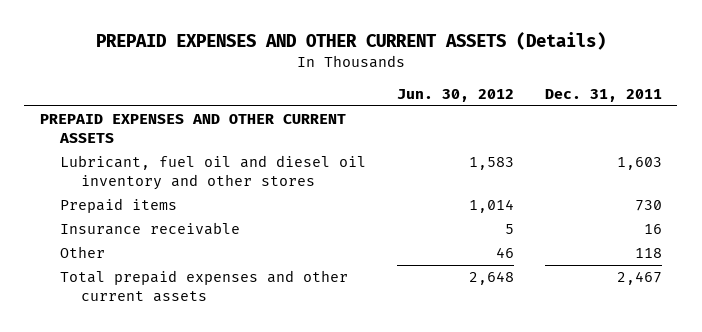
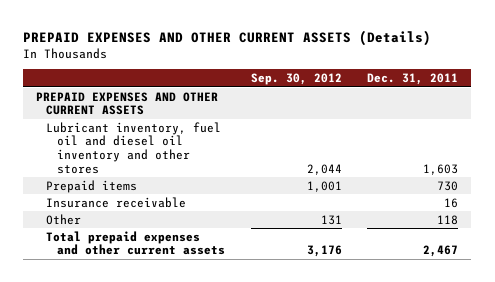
- | Jun. 30, 2012 | Dec. 31, 2011
+ | Sep. 30, 2012 | Dec. 31, 2011
- Lubricant, fuel oil and diesel oil inventory and other stores | 1,583 | 1,603
+ Lubricant inventory, fuel oil and diesel oil inventory and other stores | 2,044 | 1,603

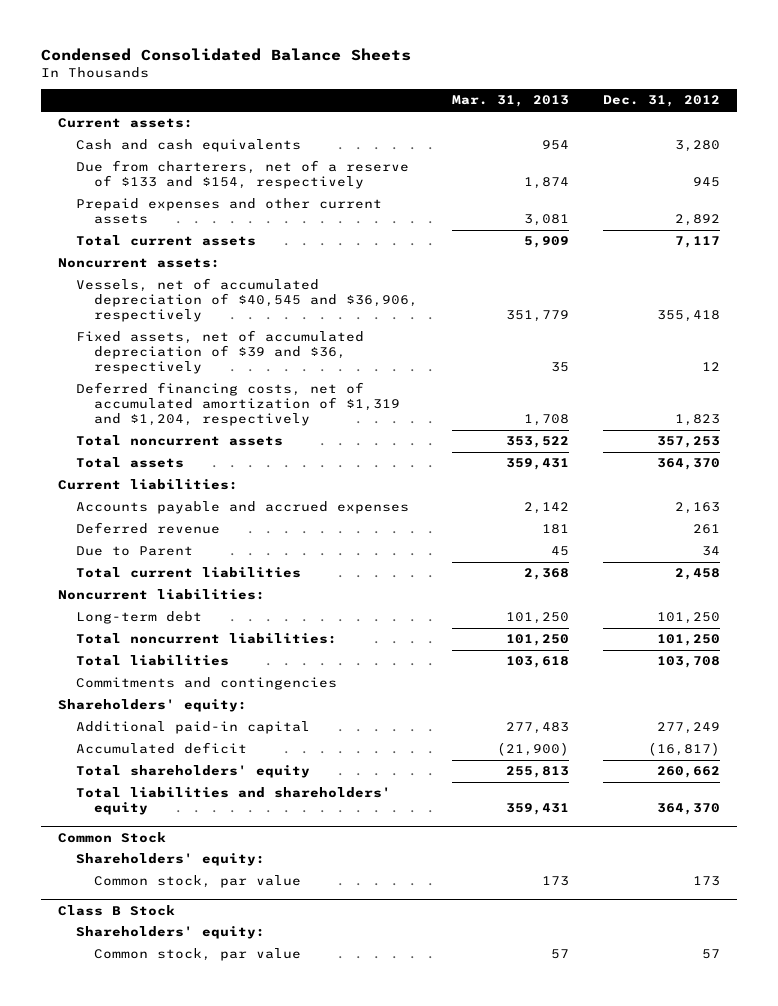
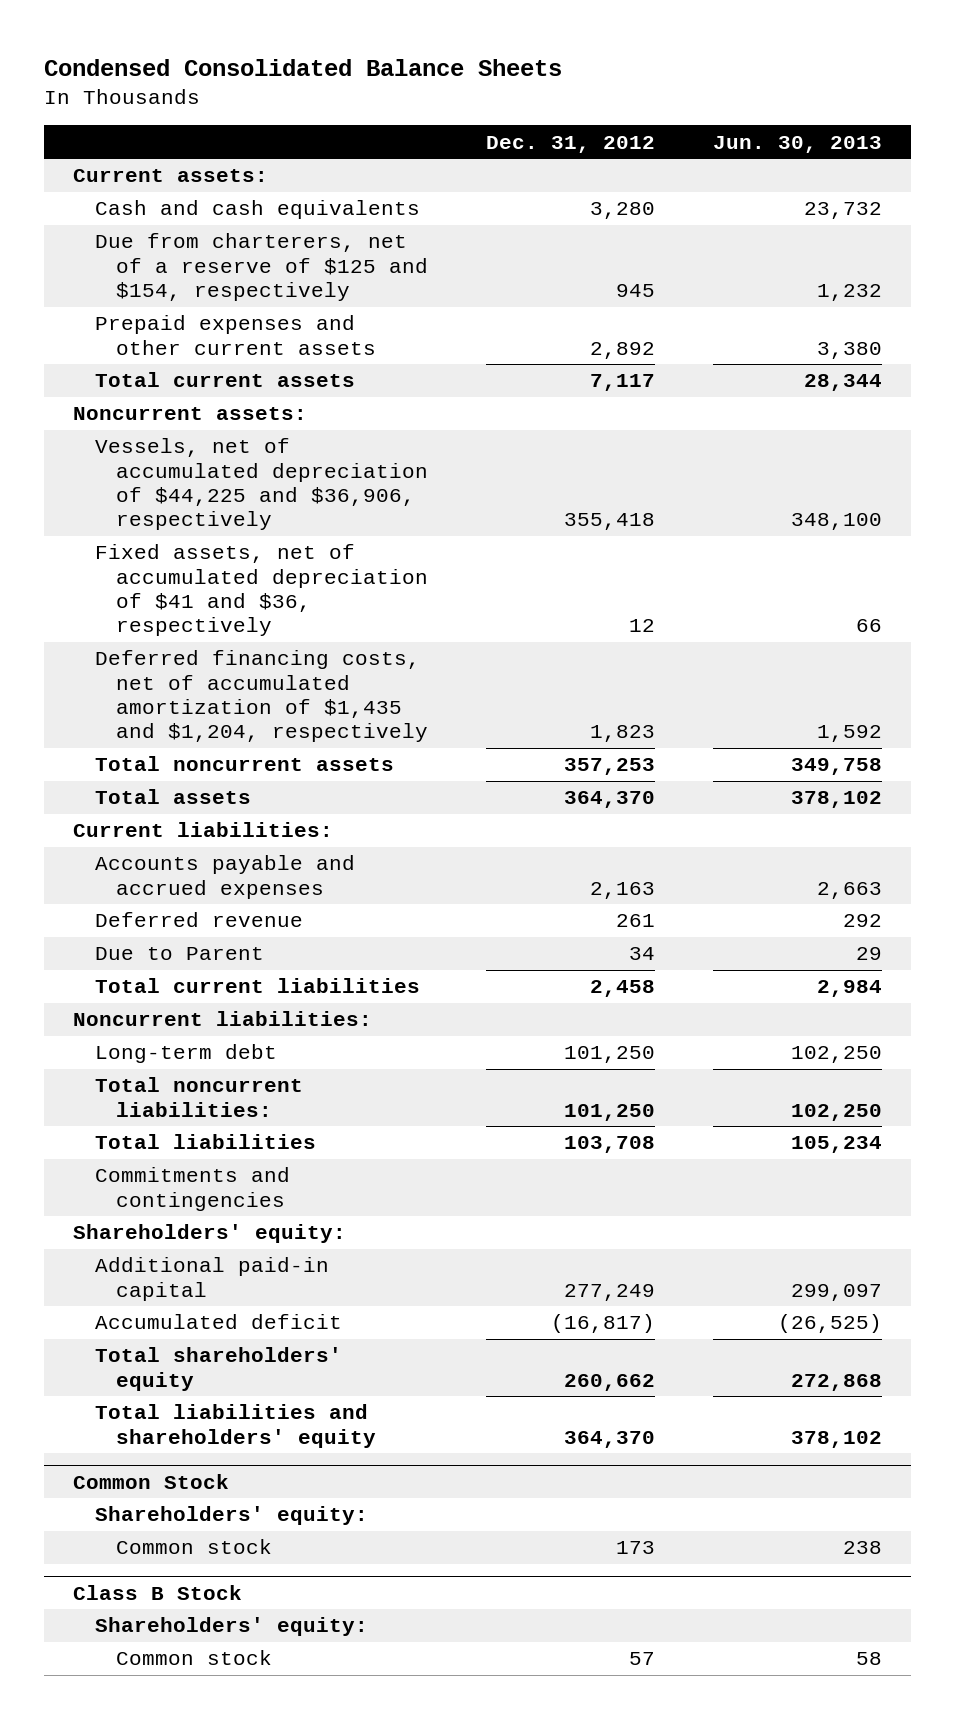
- | Mar. 31, 2013 | Dec. 31, 2012
+ | Dec. 31, 2012 | Jun. 30, 2013
- Due from charterers, net of a reserve of $133 and $154, respectively | 1,874 | 945
+ Due from charterers, net of a reserve of $125 and $154, respectively | 945 | 1,232
- Vessels, net of accumulated depreciation of $40,545 and $36,906, respectively | 351,779 | 355,418
- Fixed assets, net of accumulated depreciation of $39 and $36, respectively | 35 | 12
- Deferred financing costs, net of accumulated amortization of $1,319 and $1,204, respectively | 1,708 | 1,823
+ Vessels, net of accumulated depreciation of $44,225 and $36,906, respectively | 355,418 | 348,100
+ Fixed assets, net of accumulated depreciation of $41 and $36, respectively | 12 | 66
+ Deferred financing costs, net of accumulated amortization of $1,435 and $1,204, respectively | 1,823 | 1,592
@ Common Stock
- Common stock, par value | 173 | 173
+ Common stock | 173 | 238
@ Class B Stock
- Common stock, par value | 57 | 57
+ Common stock | 57 | 58

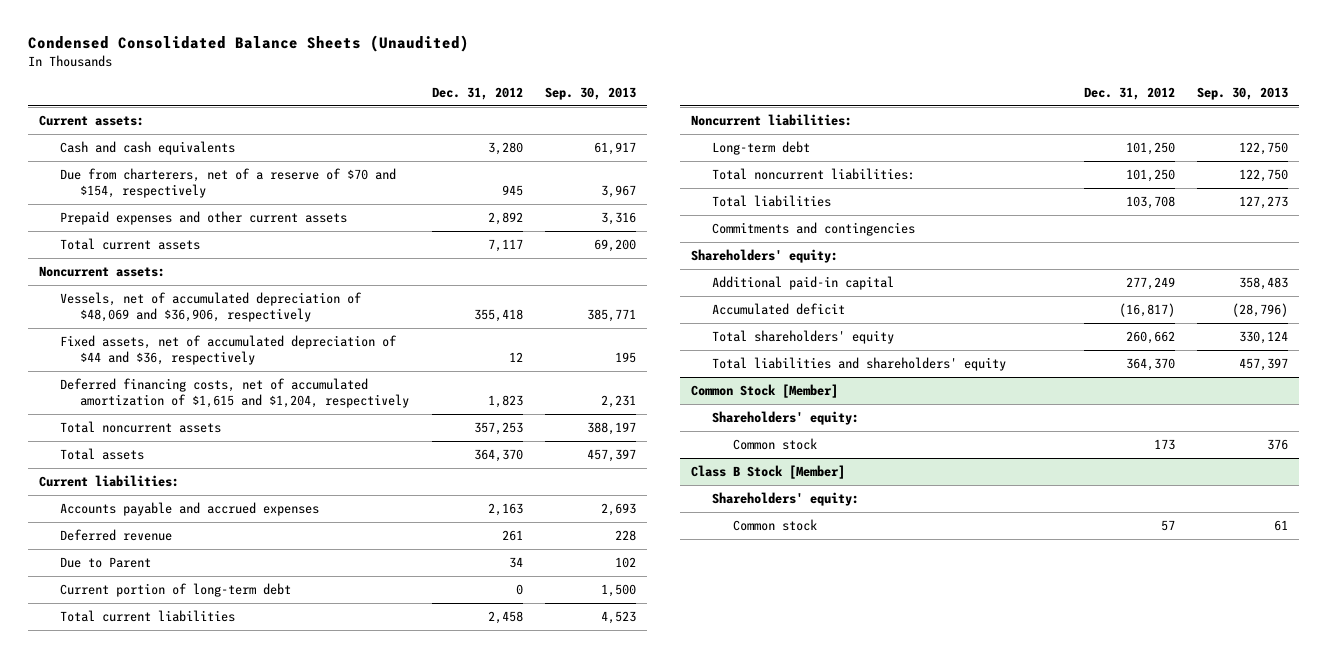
- Condensed Consolidated Balance Sheets
+ Condensed Consolidated Balance Sheets (Unaudited)
- | Dec. 31, 2012 | Jun. 30, 2013
+ | Dec. 31, 2012 | Sep. 30, 2013
- Due from charterers, net of a reserve of $125 and $154, respectively | 945 | 1,232
+ Due from charterers, net of a reserve of $70 and $154, respectively | 945 | 3,967
- Vessels, net of accumulated depreciation of $44,225 and $36,906, respectively | 355,418 | 348,100
- Fixed assets, net of accumulated depreciation of $41 and $36, respectively | 12 | 66
- Deferred financing costs, net of accumulated amortization of $1,435 and $1,204, respectively | 1,823 | 1,592
+ Vessels, net of accumulated depreciation of $48,069 and $36,906, respectively | 355,418 | 385,771
+ Fixed assets, net of accumulated depreciation of $44 and $36, respectively | 12 | 195
+ Deferred financing costs, net of accumulated amortization of $1,615 and $1,204, respectively | 1,823 | 2,231
+ Current portion of long-term debt | 0 | 1,500
- Common Stock
+ Common Stock [Member]
- Class B Stock
+ Class B Stock [Member]

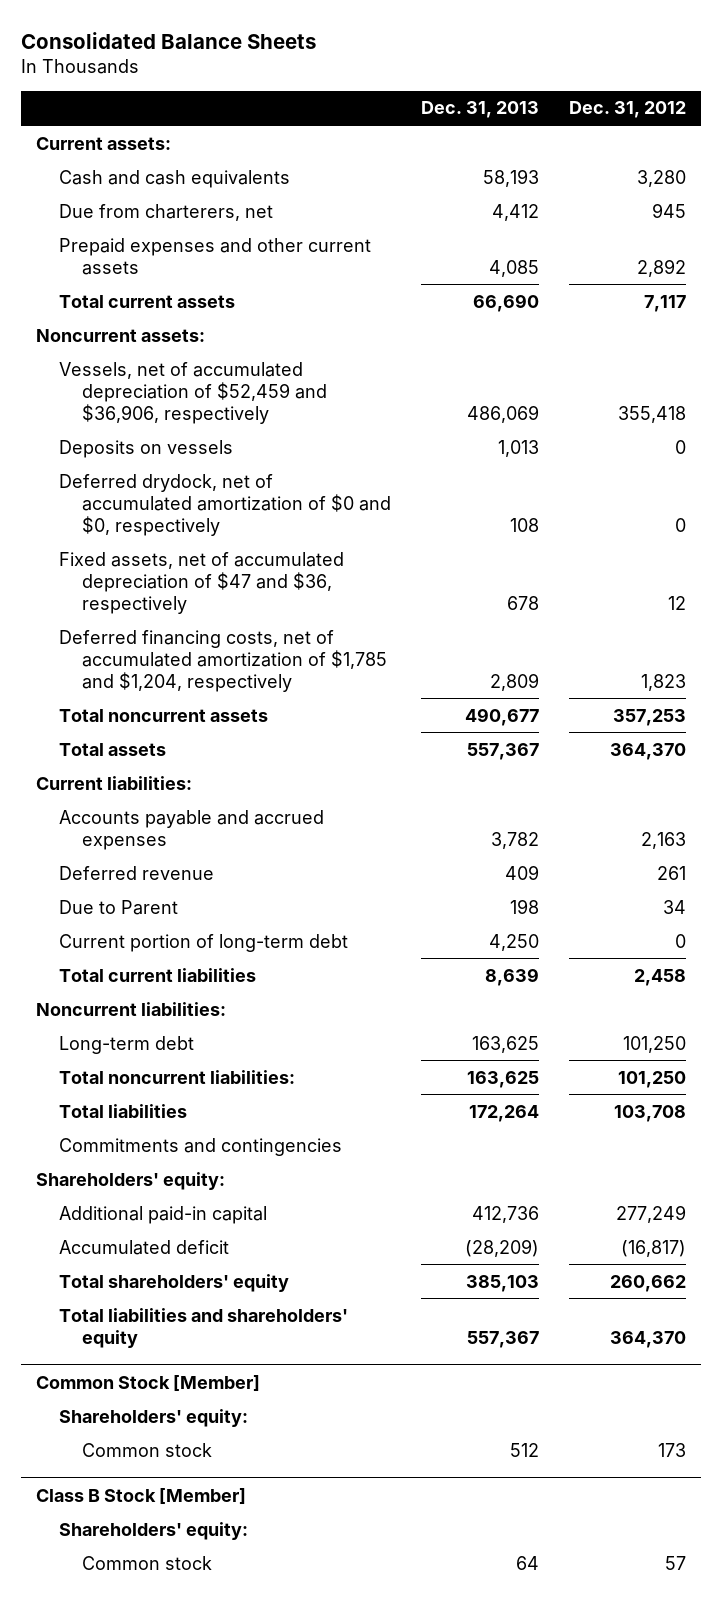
- Condensed Consolidated Balance Sheets (Unaudited)
+ Consolidated Balance Sheets
- | Dec. 31, 2012 | Sep. 30, 2013
+ | Dec. 31, 2013 | Dec. 31, 2012
- Due from charterers, net of a reserve of $70 and $154, respectively | 945 | 3,967
+ Due from charterers, net | 4,412 | 945
- Vessels, net of accumulated depreciation of $48,069 and $36,906, respectively | 355,418 | 385,771
- Fixed assets, net of accumulated depreciation of $44 and $36, respectively | 12 | 195
- Deferred financing costs, net of accumulated amortization of $1,615 and $1,204, respectively | 1,823 | 2,231
+ Vessels, net of accumulated depreciation of $52,459 and $36,906, respectively | 486,069 | 355,418
+ Deposits on vessels | 1,013 | 0
+ Deferred drydock, net of accumulated amortization of $0 and $0, respectively | 108 | 0
+ Fixed assets, net of accumulated depreciation of $47 and $36, respectively | 678 | 12
+ Deferred financing costs, net of accumulated amortization of $1,785 and $1,204, respectively | 2,809 | 1,823

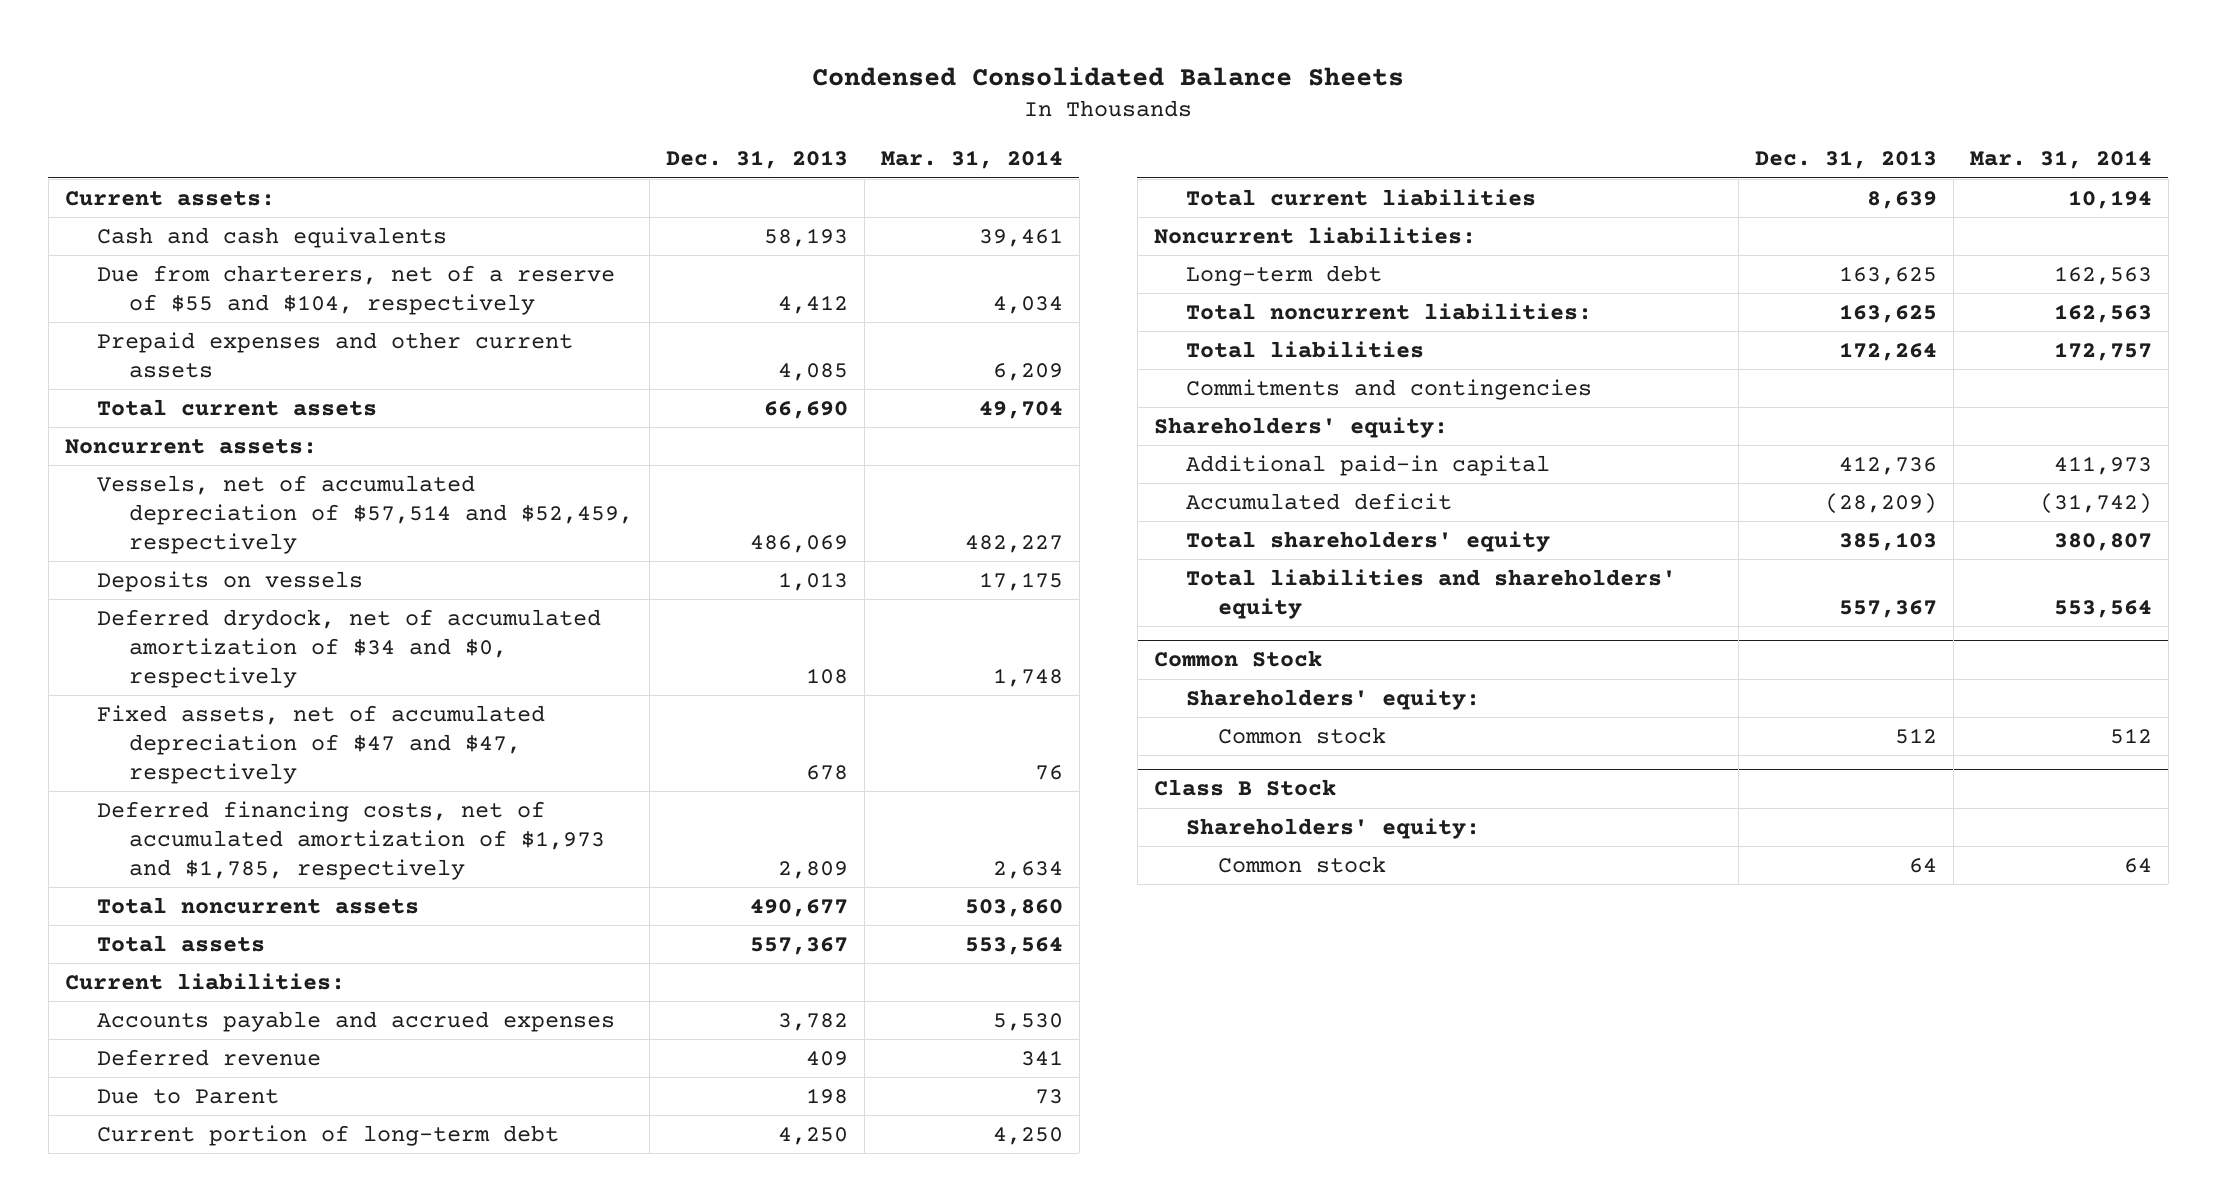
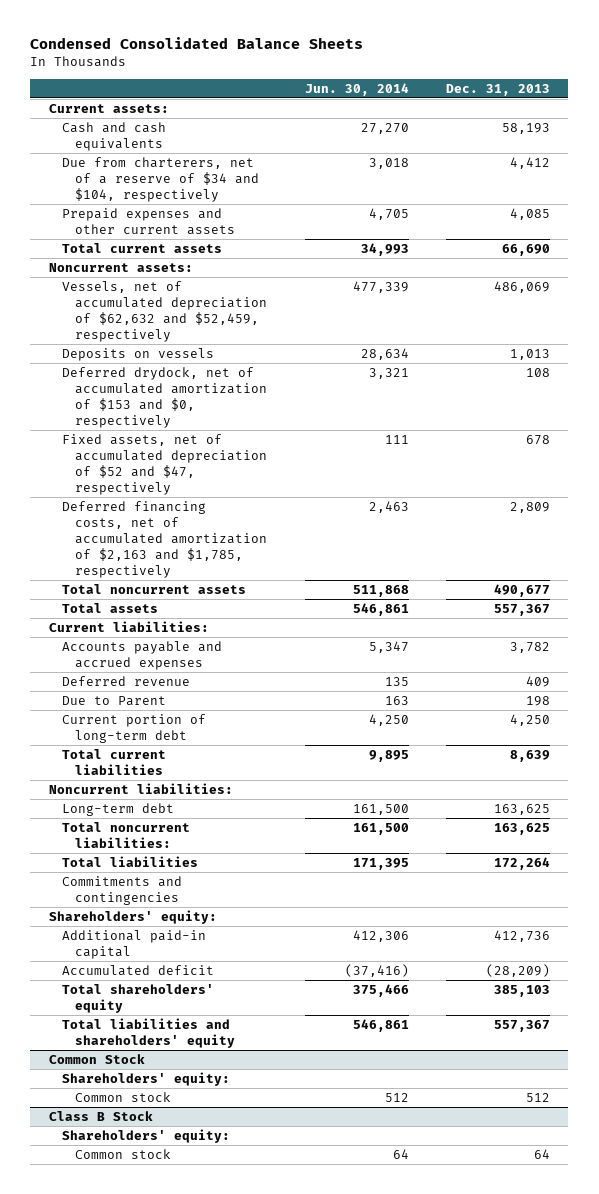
- | Dec. 31, 2013 | Mar. 31, 2014
+ | Jun. 30, 2014 | Dec. 31, 2013
- Due from charterers, net of a reserve of $55 and $104, respectively | 4,412 | 4,034
+ Due from charterers, net of a reserve of $34 and $104, respectively | 3,018 | 4,412
- Vessels, net of accumulated depreciation of $57,514 and $52,459, respectively | 486,069 | 482,227
+ Vessels, net of accumulated depreciation of $62,632 and $52,459, respectively | 477,339 | 486,069
- Deferred drydock, net of accumulated amortization of $34 and $0, respectively | 108 | 1,748
- Fixed assets, net of accumulated depreciation of $47 and $47, respectively | 678 | 76
- Deferred financing costs, net of accumulated amortization of $1,973 and $1,785, respectively | 2,809 | 2,634
+ Deferred drydock, net of accumulated amortization of $153 and $0, respectively | 3,321 | 108
+ Fixed assets, net of accumulated depreciation of $52 and $47, respectively | 111 | 678
+ Deferred financing costs, net of accumulated amortization of $2,163 and $1,785, respectively | 2,463 | 2,809

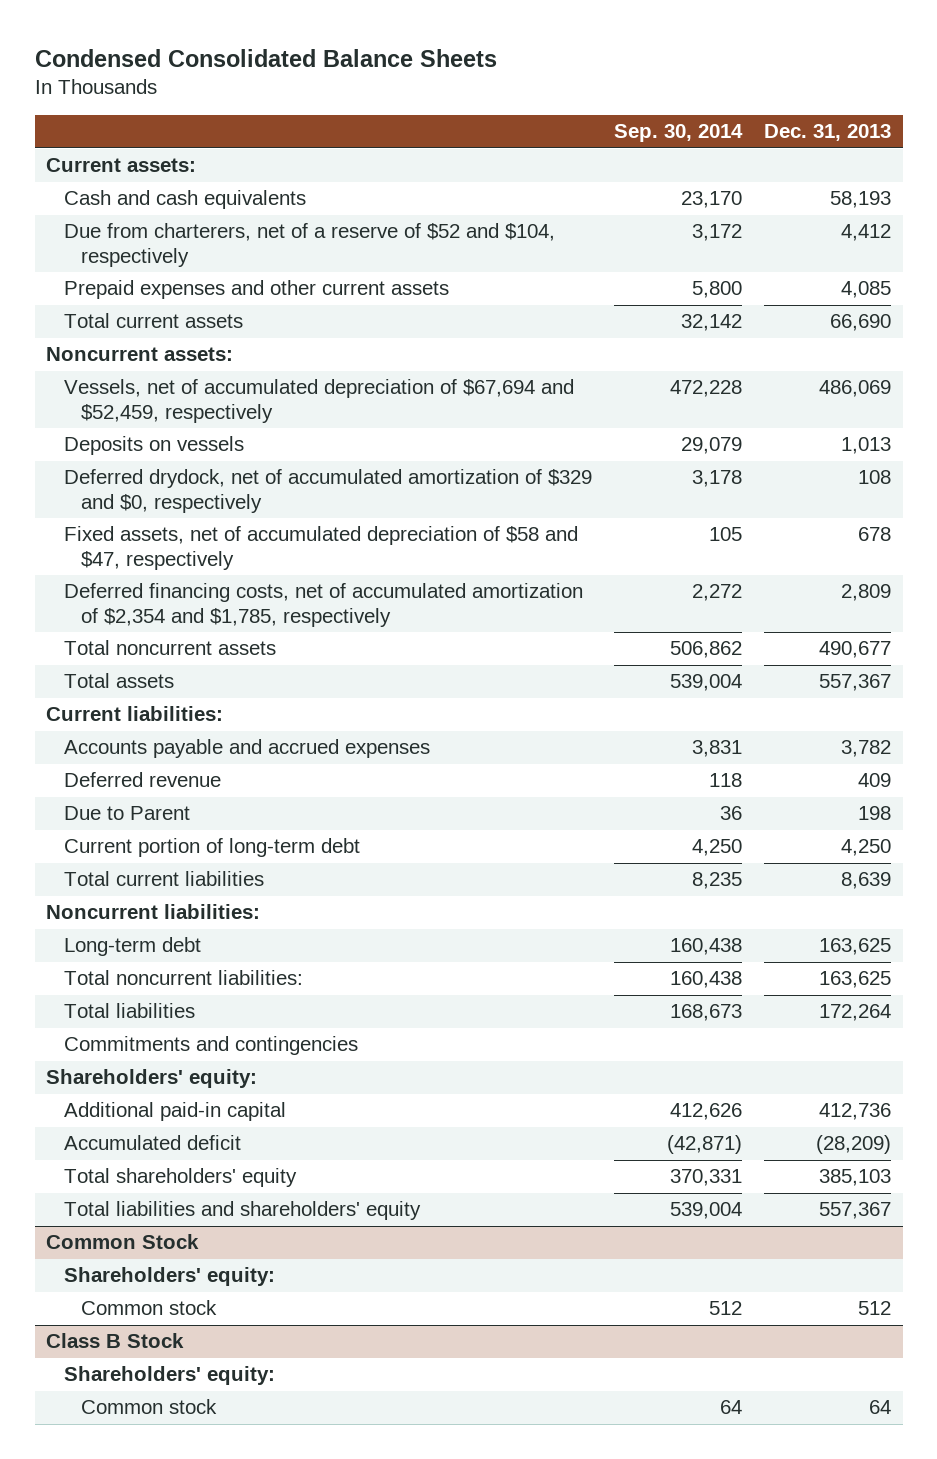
- | Jun. 30, 2014 | Dec. 31, 2013
+ | Sep. 30, 2014 | Dec. 31, 2013
- Due from charterers, net of a reserve of $34 and $104, respectively | 3,018 | 4,412
+ Due from charterers, net of a reserve of $52 and $104, respectively | 3,172 | 4,412
- Vessels, net of accumulated depreciation of $62,632 and $52,459, respectively | 477,339 | 486,069
+ Vessels, net of accumulated depreciation of $67,694 and $52,459, respectively | 472,228 | 486,069
- Deferred drydock, net of accumulated amortization of $153 and $0, respectively | 3,321 | 108
- Fixed assets, net of accumulated depreciation of $52 and $47, respectively | 111 | 678
- Deferred financing costs, net of accumulated amortization of $2,163 and $1,785, respectively | 2,463 | 2,809
+ Deferred drydock, net of accumulated amortization of $329 and $0, respectively | 3,178 | 108
+ Fixed assets, net of accumulated depreciation of $58 and $47, respectively | 105 | 678
+ Deferred financing costs, net of accumulated amortization of $2,354 and $1,785, respectively | 2,272 | 2,809

